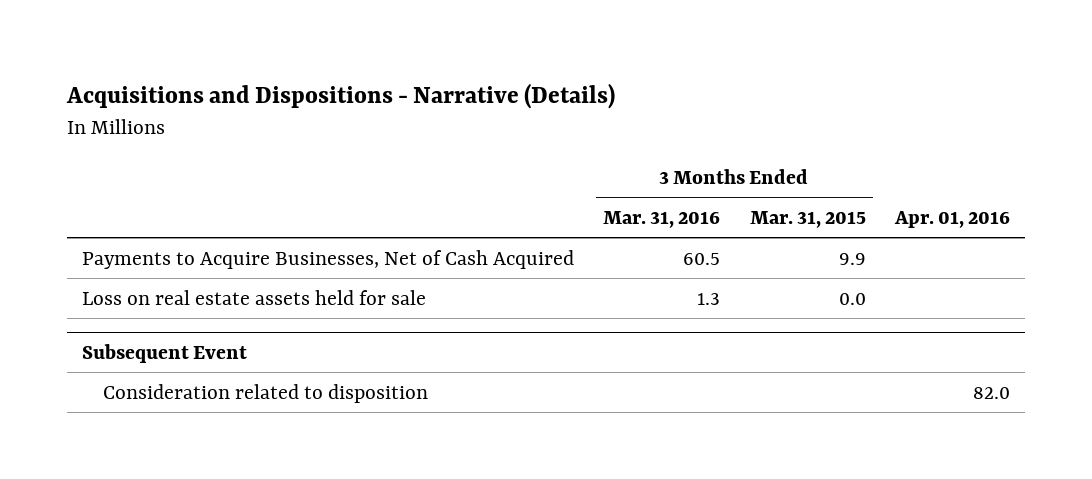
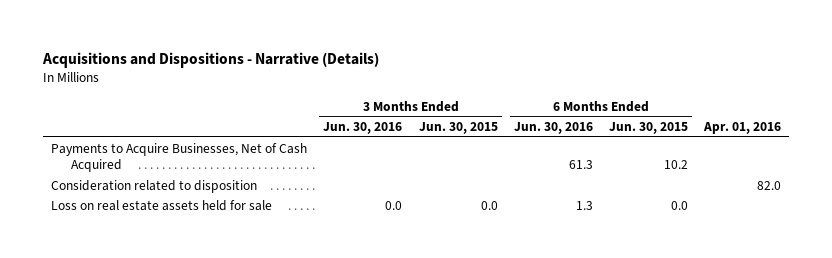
- | 3 Months Ended Mar. 31, 2016 | 3 Months Ended Mar. 31, 2015 | Apr. 01, 2016
+ | 3 Months Ended Jun. 30, 2016 | 3 Months Ended Jun. 30, 2015 | 6 Months Ended Jun. 30, 2016 | 6 Months Ended Jun. 30, 2015 | Apr. 01, 2016
+ Consideration related to disposition | | | | | 82.0
- Subsequent Event
- Consideration related to disposition | | | 82.0

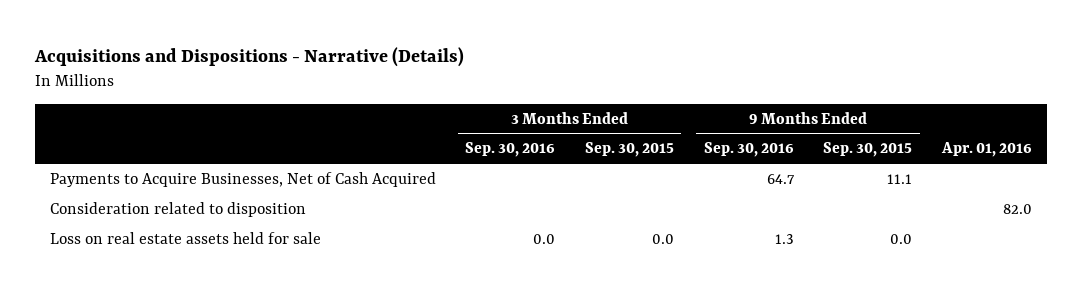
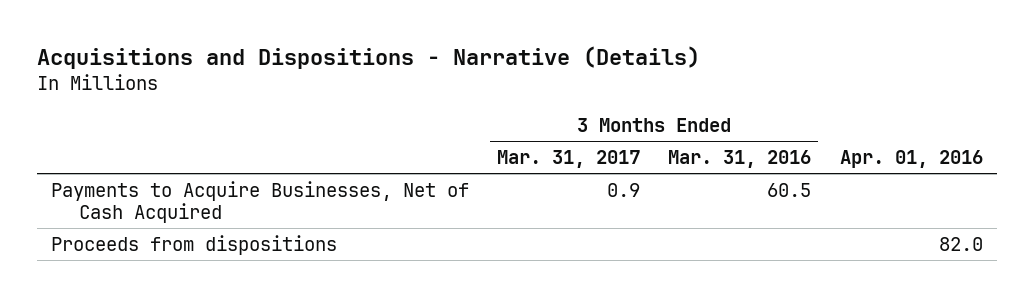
- | 3 Months Ended Sep. 30, 2016 | 3 Months Ended Sep. 30, 2015 | 9 Months Ended Sep. 30, 2016 | 9 Months Ended Sep. 30, 2015 | Apr. 01, 2016
+ | 3 Months Ended Mar. 31, 2017 | 3 Months Ended Mar. 31, 2016 | Apr. 01, 2016
- Consideration related to disposition | | | | | 82.0
- Loss on real estate assets held for sale | 0.0 | 0.0 | 1.3 | 0.0 |
+ Proceeds from dispositions | | | 82.0

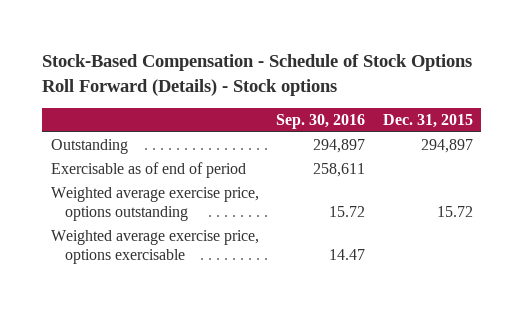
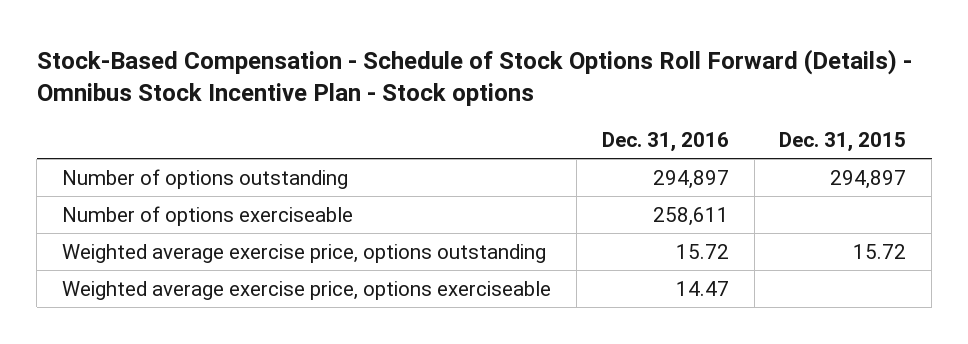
- Stock-Based Compensation - Schedule of Stock Options Roll Forward (Details) - Stock options
+ Stock-Based Compensation - Schedule of Stock Options Roll Forward (Details) - Omnibus Stock Incentive Plan - Stock options
- | Sep. 30, 2016 | Dec. 31, 2015
+ | Dec. 31, 2016 | Dec. 31, 2015
- Outstanding | 294,897 | 294,897
- Exercisable as of end of period | 258,611 |
+ Number of options outstanding | 294,897 | 294,897
+ Number of options exerciseable | 258,611 |
- Weighted average exercise price, options exercisable | 14.47 |
+ Weighted average exercise price, options exerciseable | 14.47 |

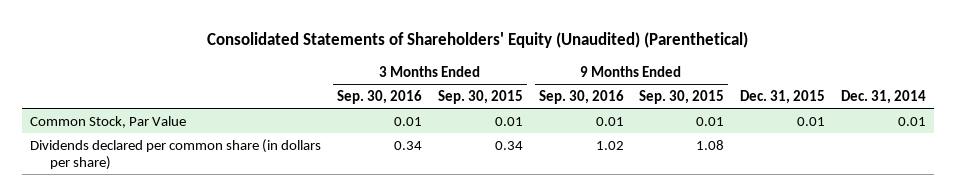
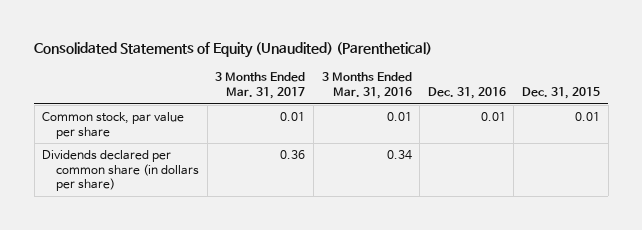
- Consolidated Statements of Shareholders' Equity (Unaudited) (Parenthetical)
+ Consolidated Statements of Equity (Unaudited) (Parenthetical)
- | 3 Months Ended Sep. 30, 2016 | 3 Months Ended Sep. 30, 2015 | 9 Months Ended Sep. 30, 2016 | 9 Months Ended Sep. 30, 2015 | Dec. 31, 2015 | Dec. 31, 2014
+ | 3 Months Ended Mar. 31, 2017 | 3 Months Ended Mar. 31, 2016 | Dec. 31, 2016 | Dec. 31, 2015
- Common Stock, Par Value | 0.01 | 0.01 | 0.01 | 0.01 | 0.01 | 0.01
+ Common stock, par value per share | 0.01 | 0.01 | 0.01 | 0.01

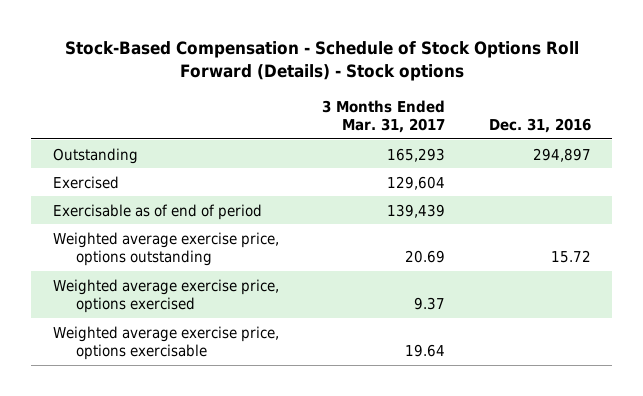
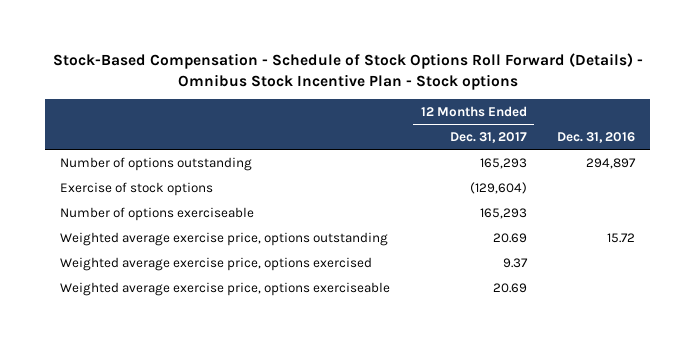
- Stock-Based Compensation - Schedule of Stock Options Roll Forward (Details) - Stock options
+ Stock-Based Compensation - Schedule of Stock Options Roll Forward (Details) - Omnibus Stock Incentive Plan - Stock options
- | 3 Months Ended Mar. 31, 2017 | Dec. 31, 2016
+ | 12 Months Ended Dec. 31, 2017 | Dec. 31, 2016
- Outstanding | 165,293 | 294,897
- Exercised | 129,604 |
- Exercisable as of end of period | 139,439 |
+ Number of options outstanding | 165,293 | 294,897
+ Exercise of stock options | (129,604) |
+ Number of options exerciseable | 165,293 |
- Weighted average exercise price, options exercisable | 19.64 |
+ Weighted average exercise price, options exerciseable | 20.69 |

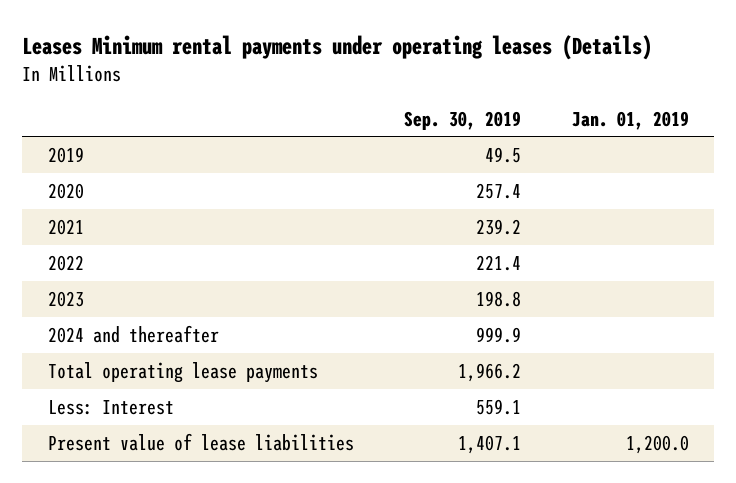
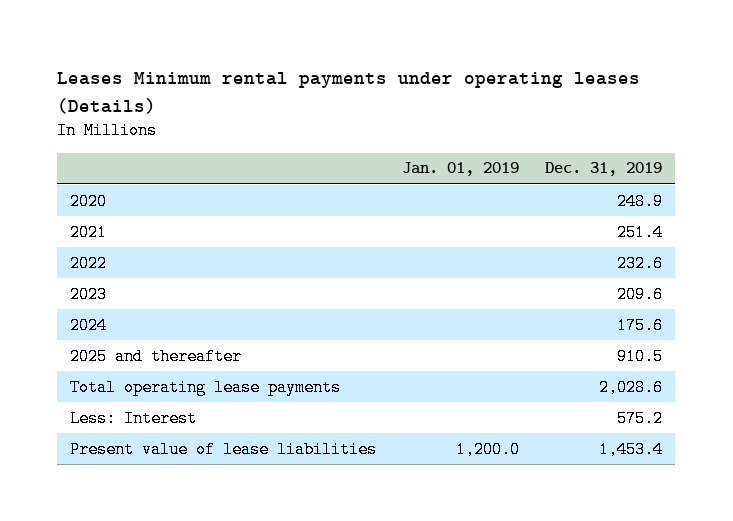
- | Sep. 30, 2019 | Jan. 01, 2019
+ | Jan. 01, 2019 | Dec. 31, 2019
- 2019 | 49.5 |
- 2024 and thereafter | 999.9 |
+ 2024 | | 175.6
+ 2025 and thereafter | | 910.5

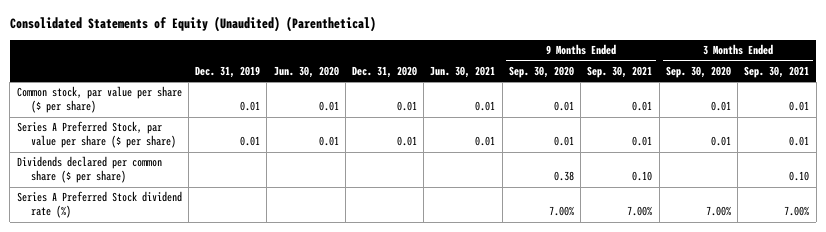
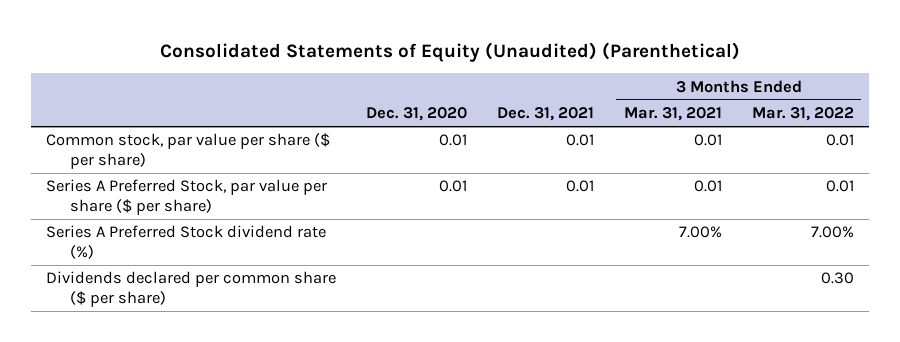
- | Dec. 31, 2019 | Jun. 30, 2020 | Dec. 31, 2020 | Jun. 30, 2021 | 9 Months Ended Sep. 30, 2020 | 9 Months Ended Sep. 30, 2021 | 3 Months Ended Sep. 30, 2020 | 3 Months Ended Sep. 30, 2021
+ | Dec. 31, 2020 | Dec. 31, 2021 | 3 Months Ended Mar. 31, 2021 | 3 Months Ended Mar. 31, 2022
moved down: Dividends declared per common share ($ per share) | | | | 0.30

